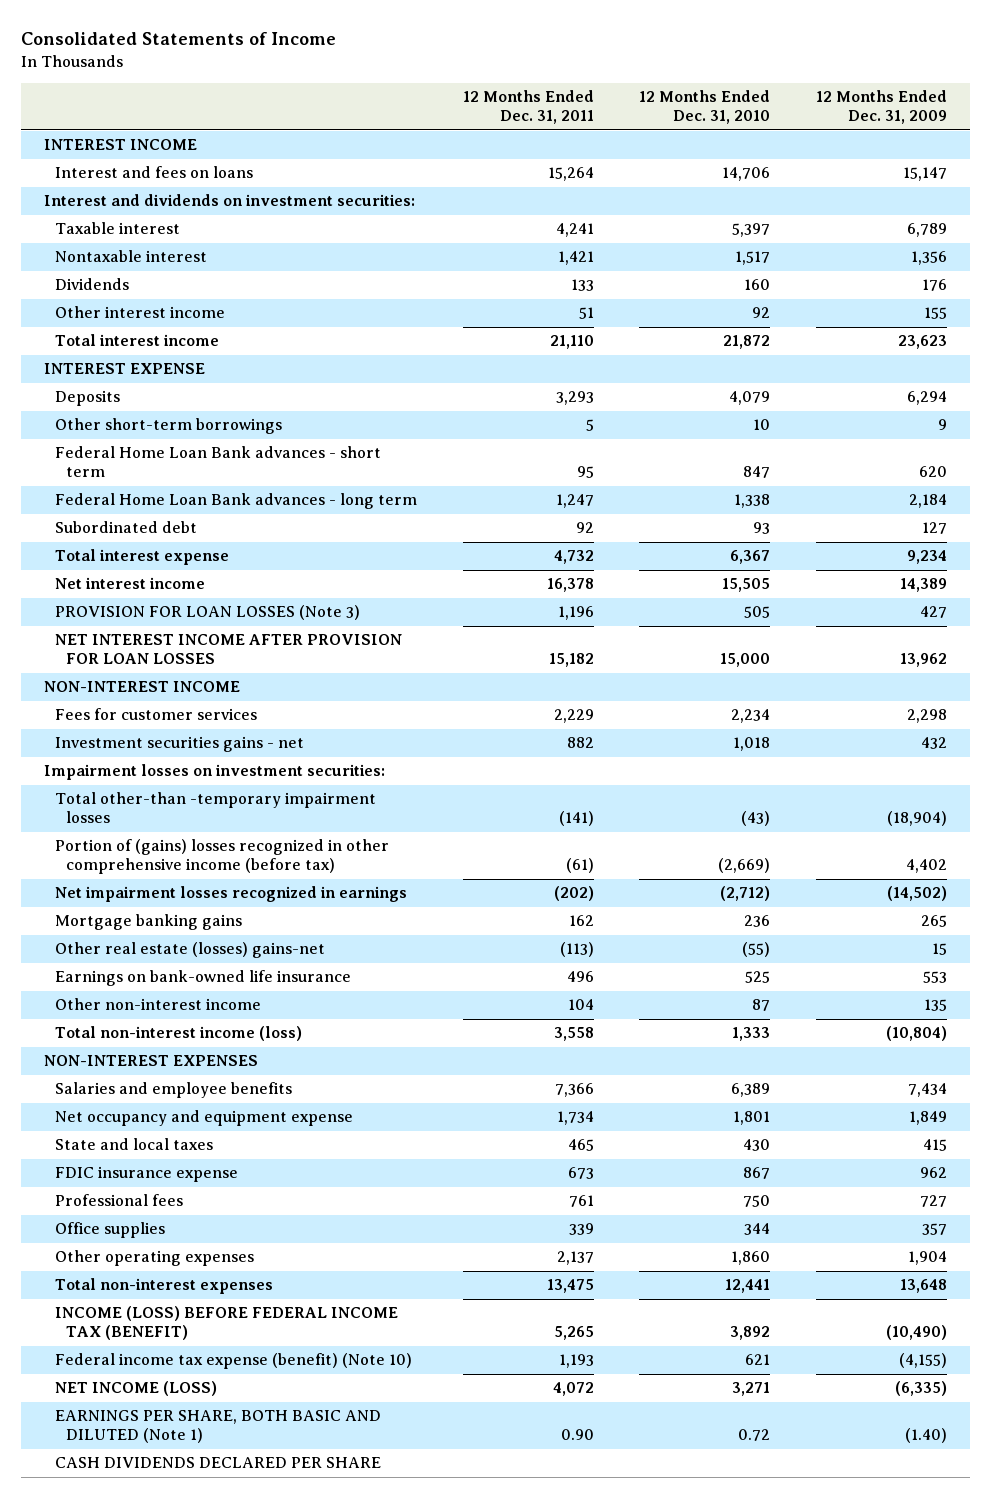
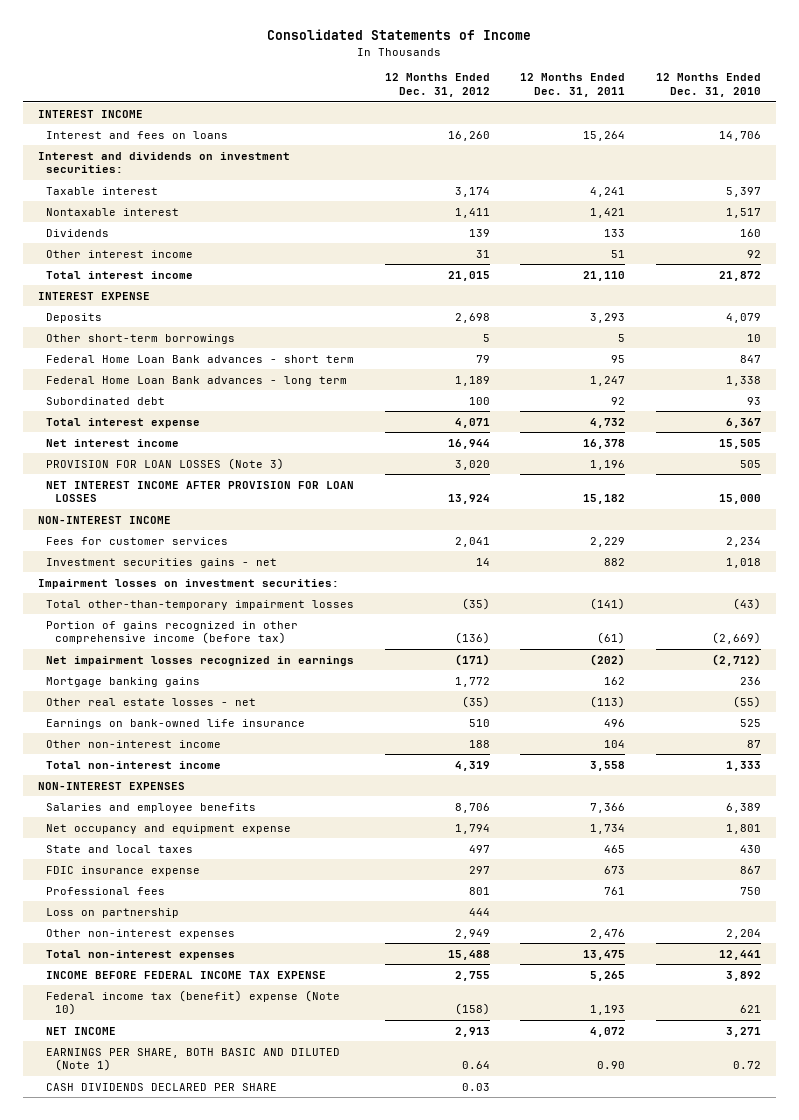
- | 12 Months Ended Dec. 31, 2011 | 12 Months Ended Dec. 31, 2010 | 12 Months Ended Dec. 31, 2009
+ | 12 Months Ended Dec. 31, 2012 | 12 Months Ended Dec. 31, 2011 | 12 Months Ended Dec. 31, 2010
- Total other-than -temporary impairment losses | (141) | (43) | (18,904)
- Portion of (gains) losses recognized in other comprehensive income (before tax) | (61) | (2,669) | 4,402
+ Total other-than-temporary impairment losses | (35) | (141) | (43)
+ Portion of gains recognized in other comprehensive income (before tax) | (136) | (61) | (2,669)
- Other real estate (losses) gains-net | (113) | (55) | 15
+ Other real estate losses - net | (35) | (113) | (55)
- Total non-interest income (loss) | 3,558 | 1,333 | (10,804)
+ Total non-interest income | 4,319 | 3,558 | 1,333
- Office supplies | 339 | 344 | 357
- Other operating expenses | 2,137 | 1,860 | 1,904
+ Loss on partnership | 444 | |
+ Other non-interest expenses | 2,949 | 2,476 | 2,204
- INCOME (LOSS) BEFORE FEDERAL INCOME TAX (BENEFIT) | 5,265 | 3,892 | (10,490)
- Federal income tax expense (benefit) (Note 10) | 1,193 | 621 | (4,155)
- NET INCOME (LOSS) | 4,072 | 3,271 | (6,335)
+ INCOME BEFORE FEDERAL INCOME TAX EXPENSE | 2,755 | 5,265 | 3,892
+ Federal income tax (benefit) expense (Note 10) | (158) | 1,193 | 621
+ NET INCOME | 2,913 | 4,072 | 3,271

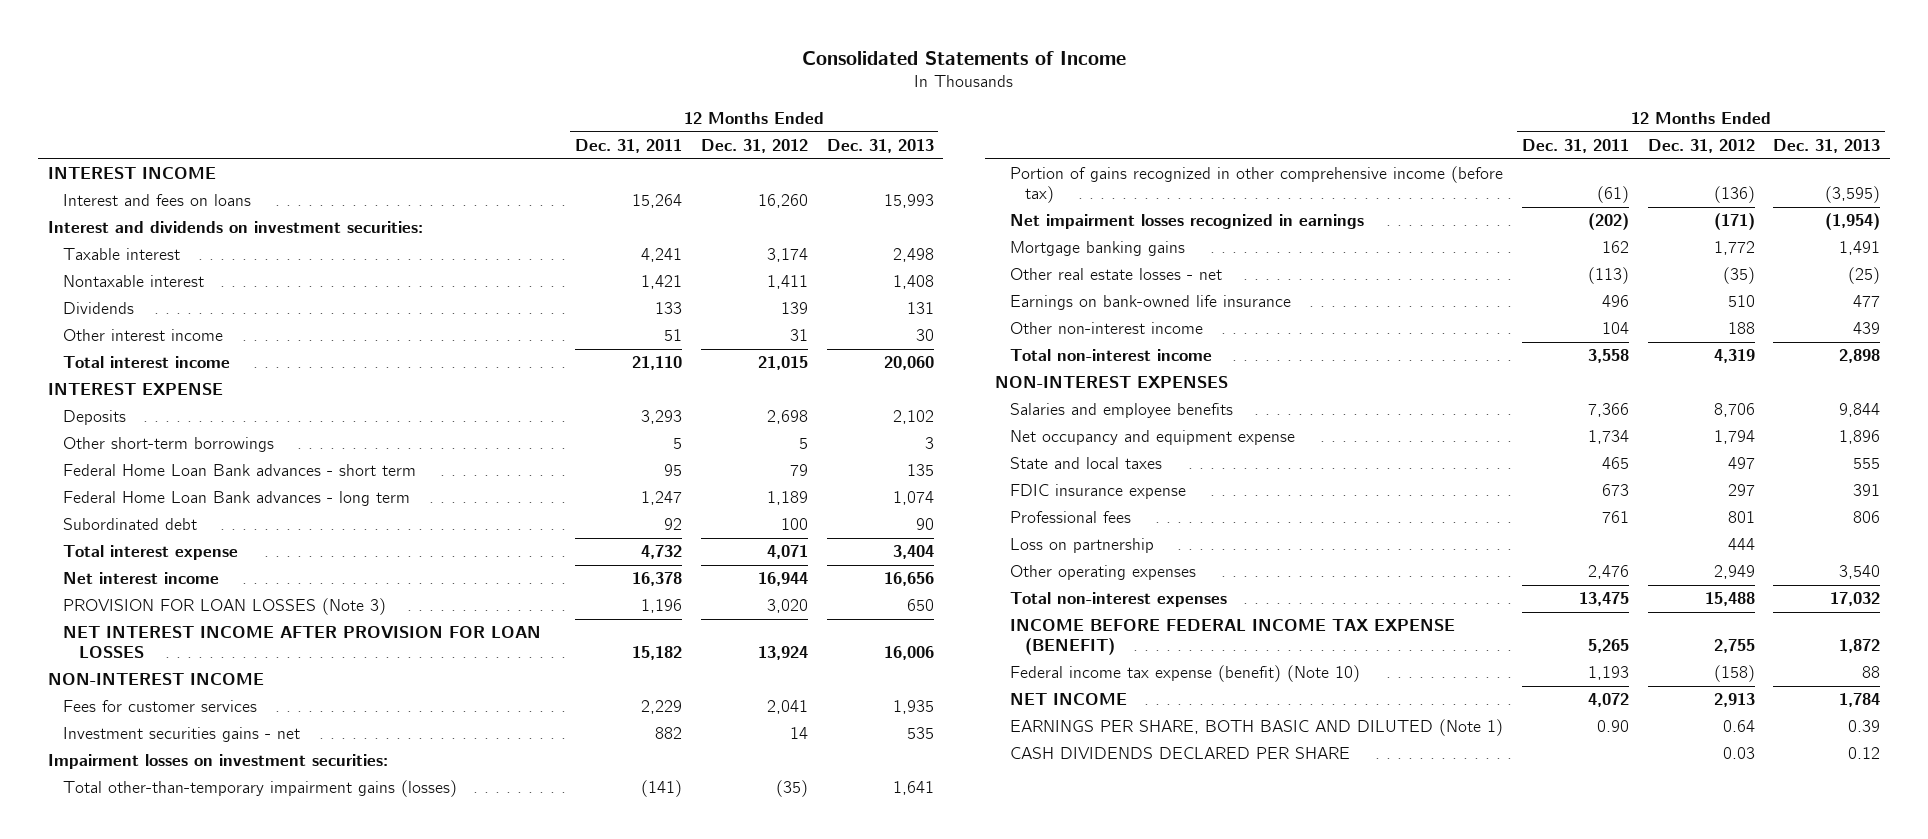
- | 12 Months Ended Dec. 31, 2012 | 12 Months Ended Dec. 31, 2011 | 12 Months Ended Dec. 31, 2010
+ | 12 Months Ended Dec. 31, 2011 | 12 Months Ended Dec. 31, 2012 | 12 Months Ended Dec. 31, 2013
- Total other-than-temporary impairment losses | (35) | (141) | (43)
+ Total other-than-temporary impairment gains (losses) | (141) | (35) | 1,641
- Other non-interest expenses | 2,949 | 2,476 | 2,204
+ Other operating expenses | 2,476 | 2,949 | 3,540
- INCOME BEFORE FEDERAL INCOME TAX EXPENSE | 2,755 | 5,265 | 3,892
- Federal income tax (benefit) expense (Note 10) | (158) | 1,193 | 621
+ INCOME BEFORE FEDERAL INCOME TAX EXPENSE (BENEFIT) | 5,265 | 2,755 | 1,872
+ Federal income tax expense (benefit) (Note 10) | 1,193 | (158) | 88

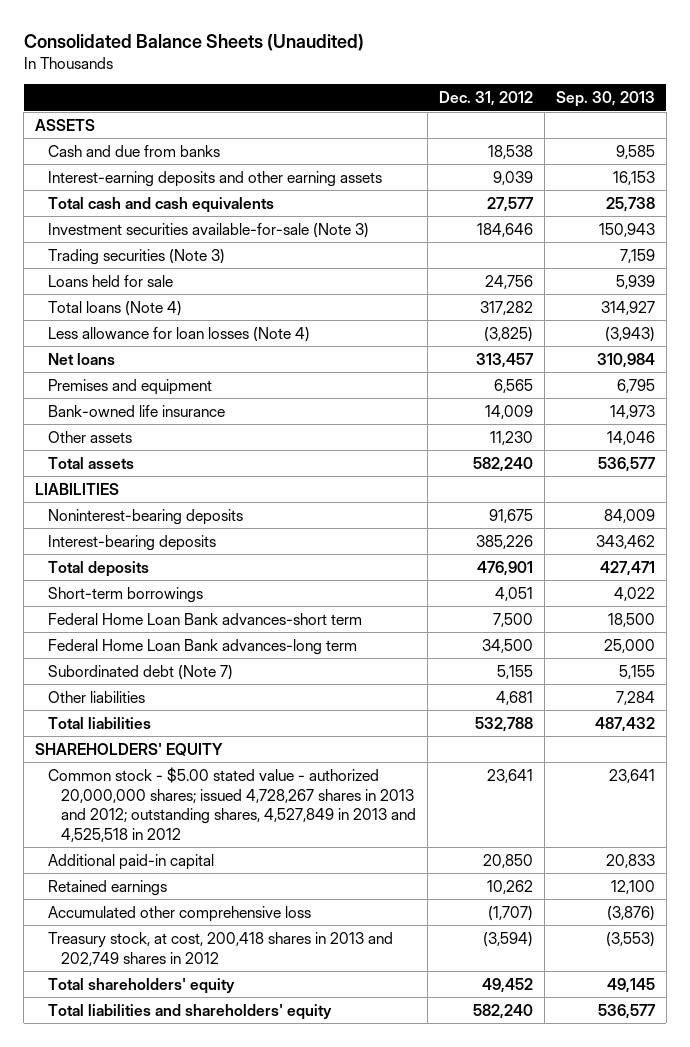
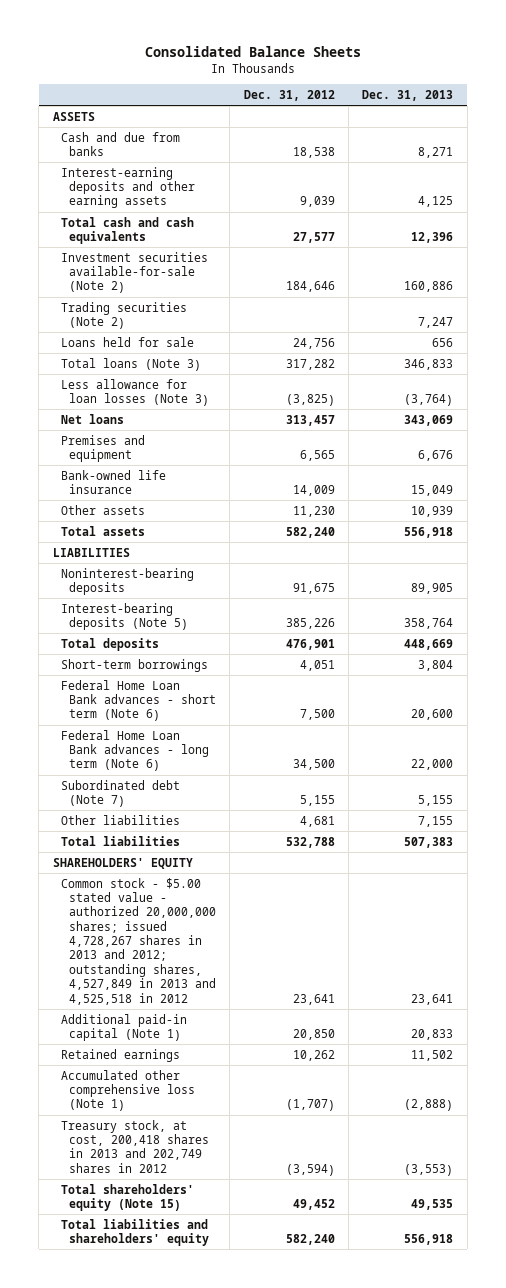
- Consolidated Balance Sheets (Unaudited)
+ Consolidated Balance Sheets
- | Dec. 31, 2012 | Sep. 30, 2013
+ | Dec. 31, 2012 | Dec. 31, 2013
- Investment securities available-for-sale (Note 3) | 184,646 | 150,943
- Trading securities (Note 3) | | 7,159
+ Investment securities available-for-sale (Note 2) | 184,646 | 160,886
+ Trading securities (Note 2) | | 7,247
- Total loans (Note 4) | 317,282 | 314,927
- Less allowance for loan losses (Note 4) | (3,825) | (3,943)
+ Total loans (Note 3) | 317,282 | 346,833
+ Less allowance for loan losses (Note 3) | (3,825) | (3,764)
- Interest-bearing deposits | 385,226 | 343,462
+ Interest-bearing deposits (Note 5) | 385,226 | 358,764
- Federal Home Loan Bank advances-short term | 7,500 | 18,500
- Federal Home Loan Bank advances-long term | 34,500 | 25,000
+ Federal Home Loan Bank advances - short term (Note 6) | 7,500 | 20,600
+ Federal Home Loan Bank advances - long term (Note 6) | 34,500 | 22,000
- Additional paid-in capital | 20,850 | 20,833
+ Additional paid-in capital (Note 1) | 20,850 | 20,833
- Accumulated other comprehensive loss | (1,707) | (3,876)
+ Accumulated other comprehensive loss (Note 1) | (1,707) | (2,888)
- Total shareholders' equity | 49,452 | 49,145
+ Total shareholders' equity (Note 15) | 49,452 | 49,535

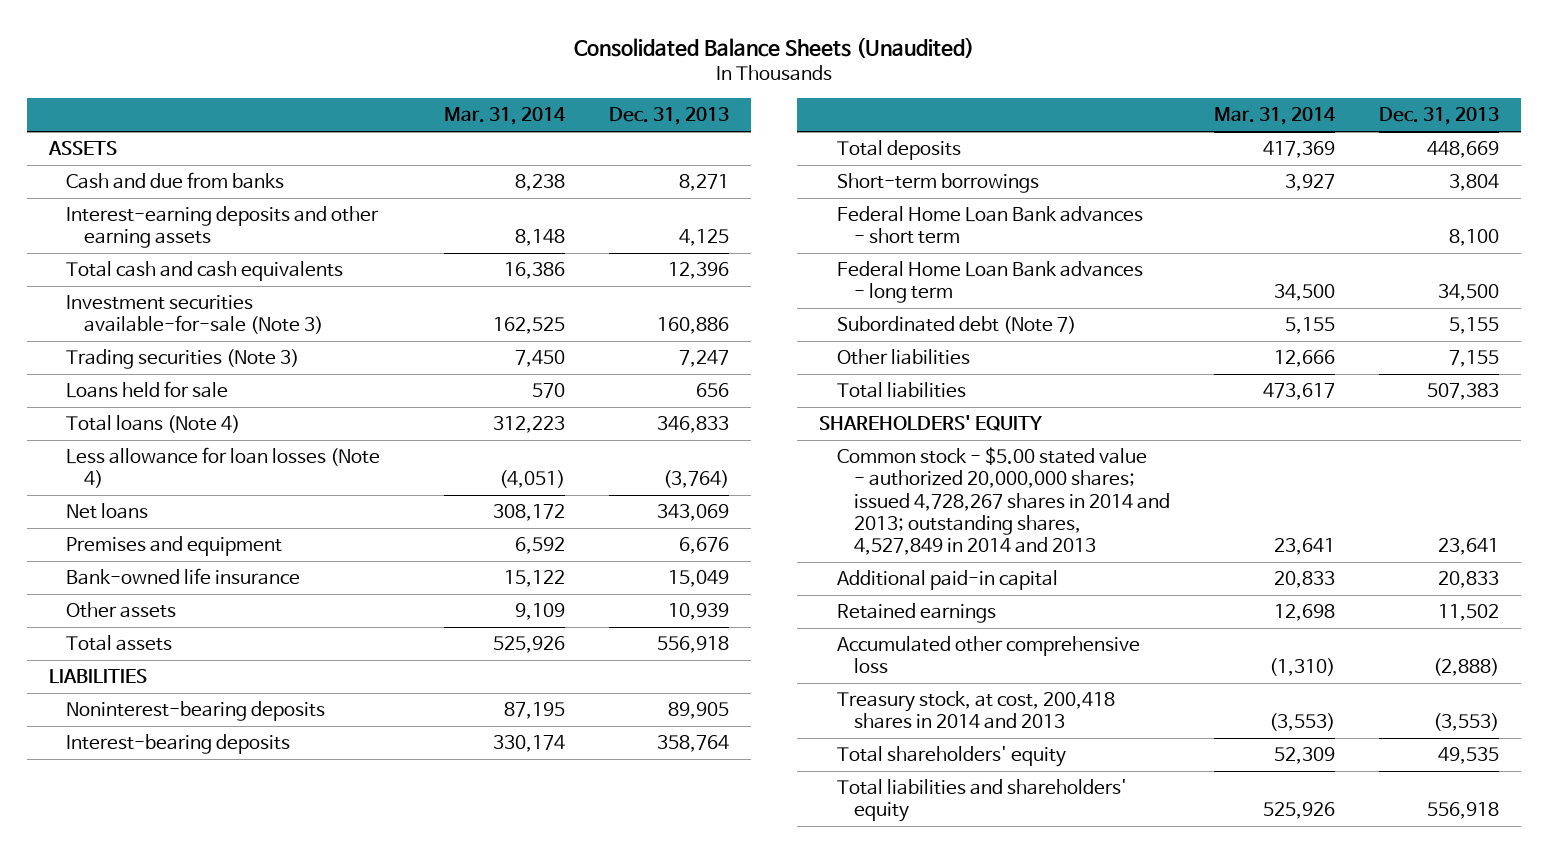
- Consolidated Balance Sheets
+ Consolidated Balance Sheets (Unaudited)
- | Dec. 31, 2012 | Dec. 31, 2013
+ | Mar. 31, 2014 | Dec. 31, 2013
- Investment securities available-for-sale (Note 2) | 184,646 | 160,886
- Trading securities (Note 2) | | 7,247
+ Investment securities available-for-sale (Note 3) | 162,525 | 160,886
+ Trading securities (Note 3) | 7,450 | 7,247
- Total loans (Note 3) | 317,282 | 346,833
- Less allowance for loan losses (Note 3) | (3,825) | (3,764)
+ Total loans (Note 4) | 312,223 | 346,833
+ Less allowance for loan losses (Note 4) | (4,051) | (3,764)
- Interest-bearing deposits (Note 5) | 385,226 | 358,764
+ Interest-bearing deposits | 330,174 | 358,764
- Federal Home Loan Bank advances - short term (Note 6) | 7,500 | 20,600
- Federal Home Loan Bank advances - long term (Note 6) | 34,500 | 22,000
+ Federal Home Loan Bank advances - short term | | 8,100
+ Federal Home Loan Bank advances - long term | 34,500 | 34,500
- Common stock - $5.00 stated value - authorized 20,000,000 shares; issued 4,728,267 shares in 2013 and 2012; outstanding shares, 4,527,849 in 2013 and 4,525,518 in 2012 | 23,641 | 23,641
- Additional paid-in capital (Note 1) | 20,850 | 20,833
+ Common stock - $5.00 stated value - authorized 20,000,000 shares; issued 4,728,267 shares in 2014 and 2013; outstanding shares, 4,527,849 in 2014 and 2013 | 23,641 | 23,641
+ Additional paid-in capital | 20,833 | 20,833
- Accumulated other comprehensive loss (Note 1) | (1,707) | (2,888)
- Treasury stock, at cost, 200,418 shares in 2013 and 202,749 shares in 2012 | (3,594) | (3,553)
- Total shareholders' equity (Note 15) | 49,452 | 49,535
+ Accumulated other comprehensive loss | (1,310) | (2,888)
+ Treasury stock, at cost, 200,418 shares in 2014 and 2013 | (3,553) | (3,553)
+ Total shareholders' equity | 52,309 | 49,535

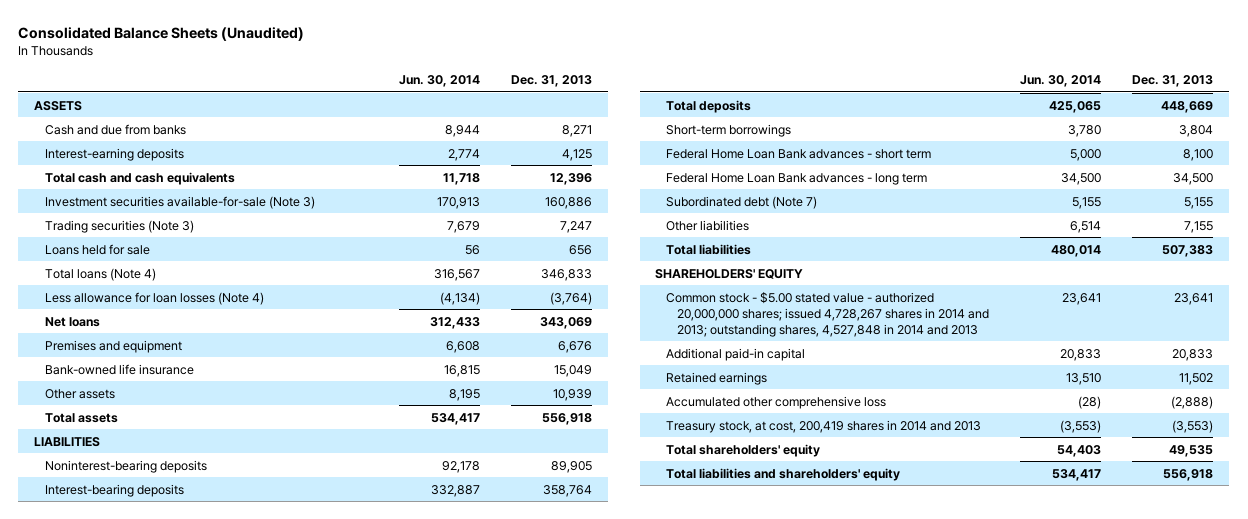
- | Mar. 31, 2014 | Dec. 31, 2013
+ | Jun. 30, 2014 | Dec. 31, 2013
- Interest-earning deposits and other earning assets | 8,148 | 4,125
+ Interest-earning deposits | 2,774 | 4,125
- Common stock - $5.00 stated value - authorized 20,000,000 shares; issued 4,728,267 shares in 2014 and 2013; outstanding shares, 4,527,849 in 2014 and 2013 | 23,641 | 23,641
+ Common stock - $5.00 stated value - authorized 20,000,000 shares; issued 4,728,267 shares in 2014 and 2013; outstanding shares, 4,527,848 in 2014 and 2013 | 23,641 | 23,641
- Treasury stock, at cost, 200,418 shares in 2014 and 2013 | (3,553) | (3,553)
+ Treasury stock, at cost, 200,419 shares in 2014 and 2013 | (3,553) | (3,553)

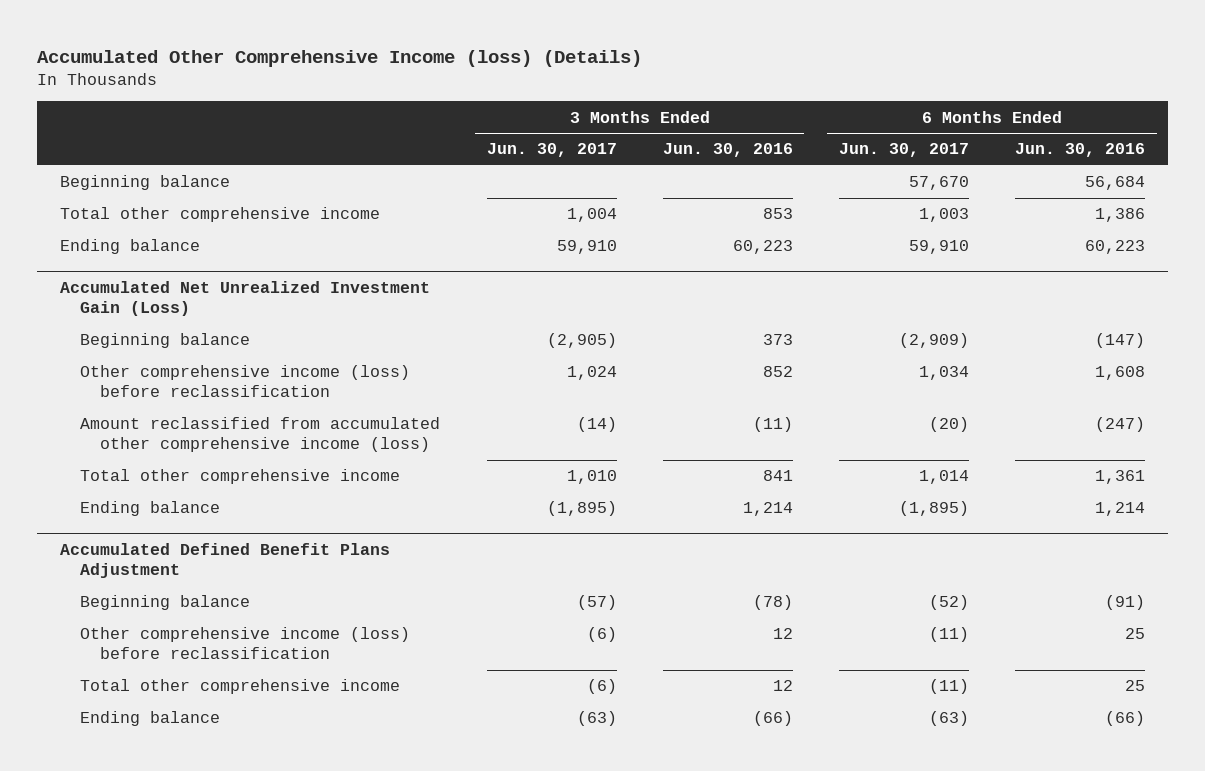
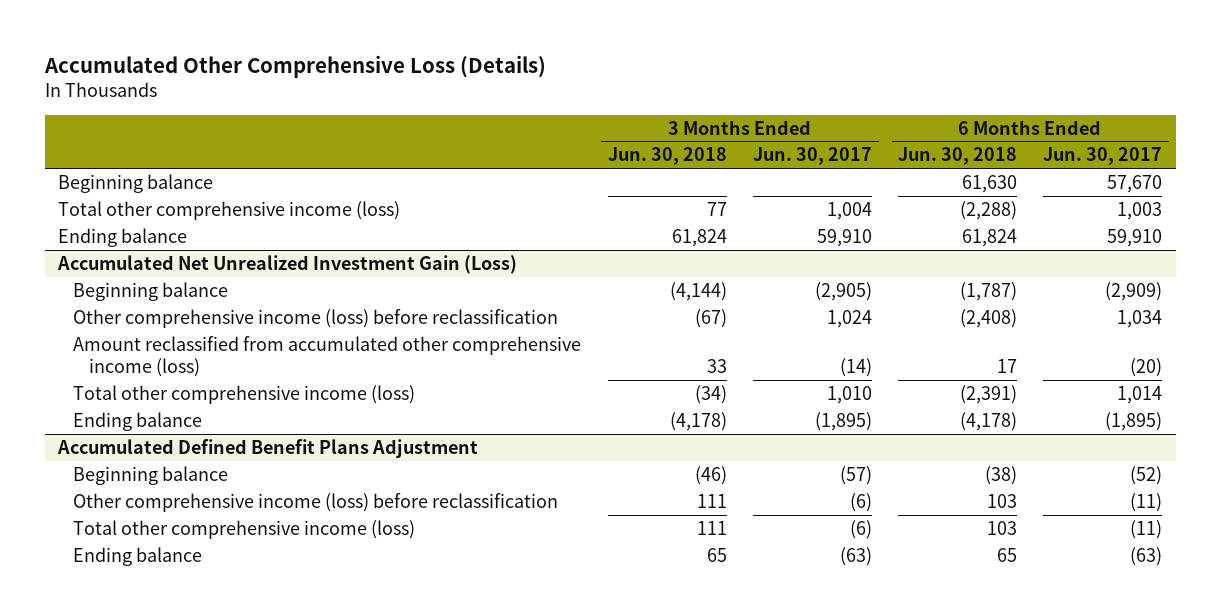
- Accumulated Other Comprehensive Income (loss) (Details)
+ Accumulated Other Comprehensive Loss (Details)
- | 3 Months Ended Jun. 30, 2017 | 3 Months Ended Jun. 30, 2016 | 6 Months Ended Jun. 30, 2017 | 6 Months Ended Jun. 30, 2016
+ | 3 Months Ended Jun. 30, 2018 | 3 Months Ended Jun. 30, 2017 | 6 Months Ended Jun. 30, 2018 | 6 Months Ended Jun. 30, 2017
- Total other comprehensive income | 1,004 | 853 | 1,003 | 1,386
+ Total other comprehensive income (loss) | 77 | 1,004 | (2,288) | 1,003
@ Accumulated Net Unrealized Investment Gain (Loss)
- Total other comprehensive income | 1,010 | 841 | 1,014 | 1,361
+ Total other comprehensive income (loss) | (34) | 1,010 | (2,391) | 1,014
@ Accumulated Defined Benefit Plans Adjustment
- Total other comprehensive income | (6) | 12 | (11) | 25
+ Total other comprehensive income (loss) | 111 | (6) | 103 | (11)

